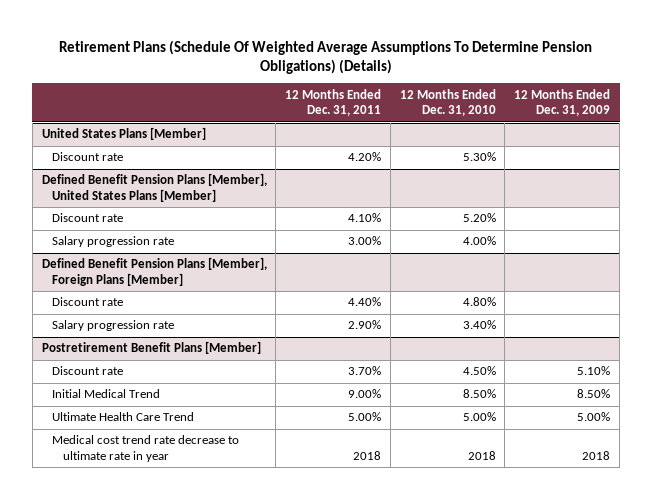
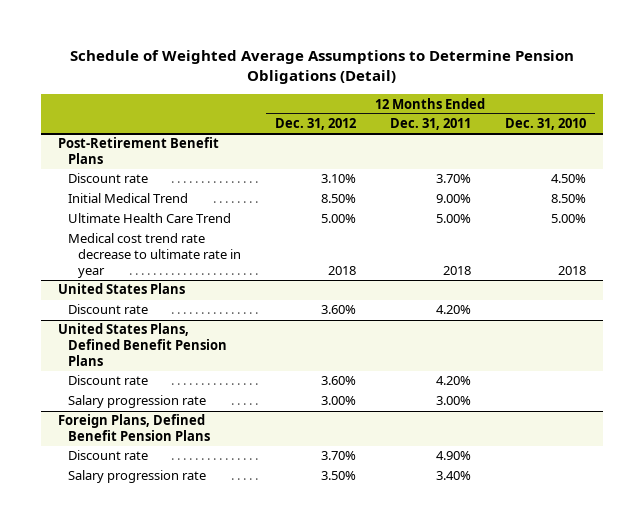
- Retirement Plans (Schedule Of Weighted Average Assumptions To Determine Pension Obligations) (Details)
+ Schedule of Weighted Average Assumptions to Determine Pension Obligations (Detail)
- | 12 Months Ended Dec. 31, 2011 | 12 Months Ended Dec. 31, 2010 | 12 Months Ended Dec. 31, 2009
+ | 12 Months Ended Dec. 31, 2012 | 12 Months Ended Dec. 31, 2011 | 12 Months Ended Dec. 31, 2010
- United States Plans [Member]
- Discount rate | 4.20% | 5.30% |
- Defined Benefit Pension Plans [Member], United States Plans [Member]
- Discount rate | 4.10% | 5.20% |
- Salary progression rate | 3.00% | 4.00% |
- Defined Benefit Pension Plans [Member], Foreign Plans [Member]
- Discount rate | 4.40% | 4.80% |
- Salary progression rate | 2.90% | 3.40% |
- Postretirement Benefit Plans [Member]
+ Post-Retirement Benefit Plans
+ United States Plans
+ Discount rate | 3.60% | 4.20% |
+ United States Plans, Defined Benefit Pension Plans
+ Discount rate | 3.60% | 4.20% |
+ Salary progression rate | 3.00% | 3.00% |
+ Foreign Plans, Defined Benefit Pension Plans
+ Discount rate | 3.70% | 4.90% |
+ Salary progression rate | 3.50% | 3.40% |

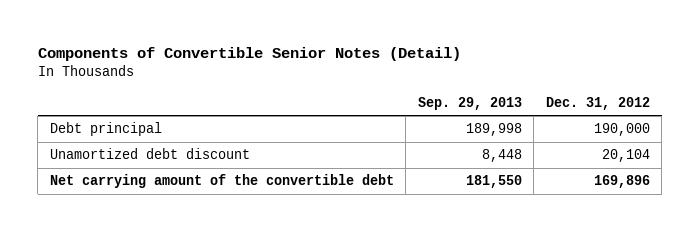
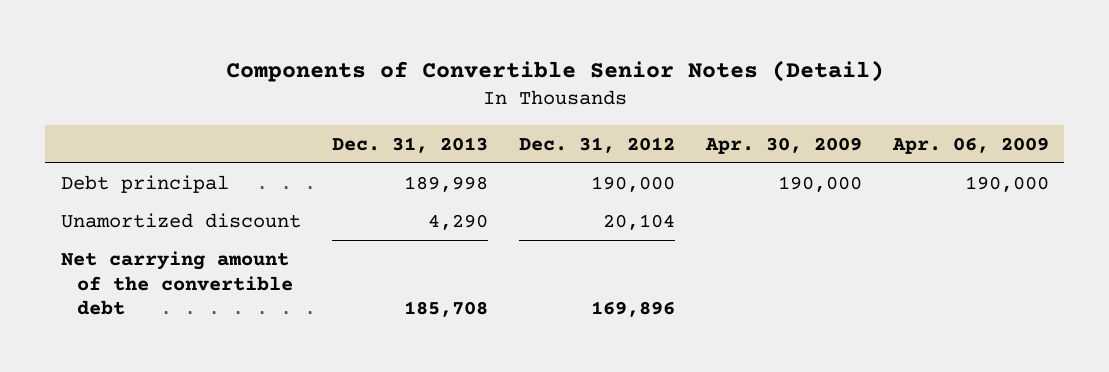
- | Sep. 29, 2013 | Dec. 31, 2012
+ | Dec. 31, 2013 | Dec. 31, 2012 | Apr. 30, 2009 | Apr. 06, 2009
- Unamortized debt discount | 8,448 | 20,104
+ Unamortized discount | 4,290 | 20,104 | |

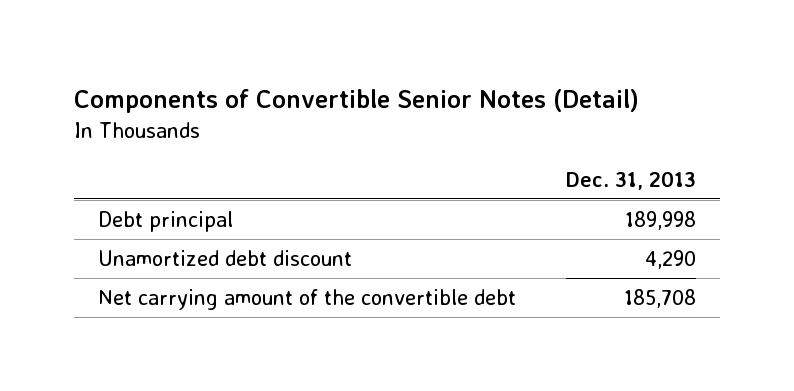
- | Dec. 31, 2013 | Dec. 31, 2012 | Apr. 30, 2009 | Apr. 06, 2009
+ | Dec. 31, 2013
- Unamortized discount | 4,290 | 20,104 | |
+ Unamortized debt discount | 4,290

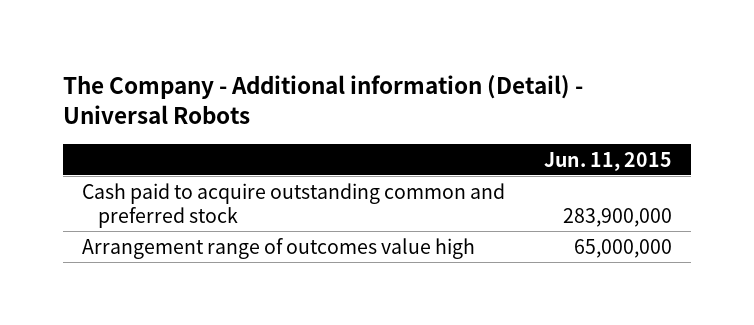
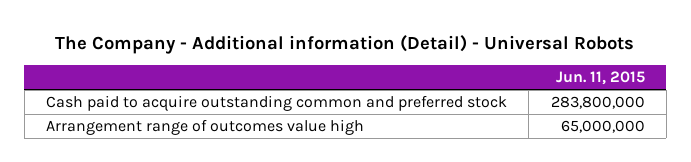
- Cash paid to acquire outstanding common and preferred stock | 283,900,000
+ Cash paid to acquire outstanding common and preferred stock | 283,800,000

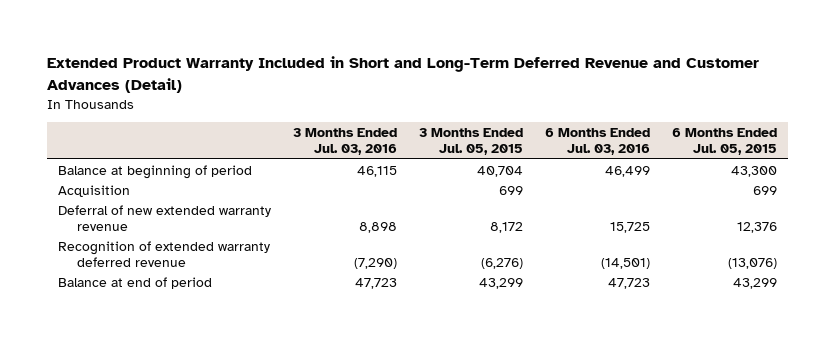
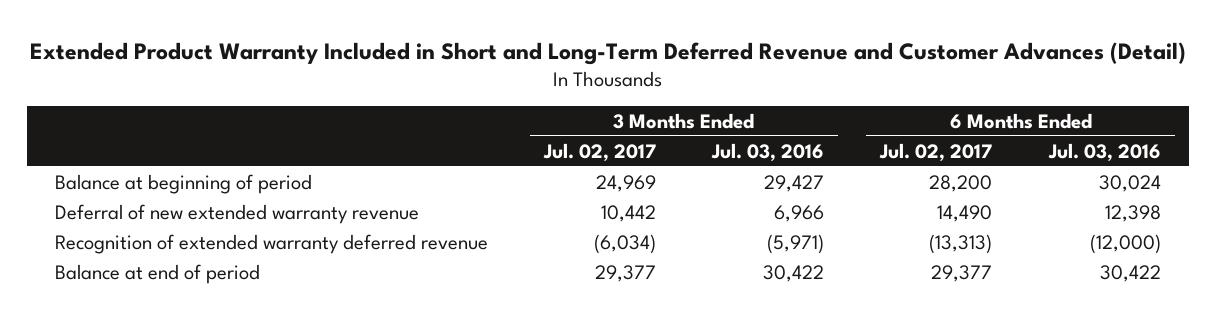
- | 3 Months Ended Jul. 03, 2016 | 3 Months Ended Jul. 05, 2015 | 6 Months Ended Jul. 03, 2016 | 6 Months Ended Jul. 05, 2015
+ | 3 Months Ended Jul. 02, 2017 | 3 Months Ended Jul. 03, 2016 | 6 Months Ended Jul. 02, 2017 | 6 Months Ended Jul. 03, 2016
- Balance at beginning of period | 46,115 | 40,704 | 46,499 | 43,300
- Acquisition | | 699 | | 699
- Deferral of new extended warranty revenue | 8,898 | 8,172 | 15,725 | 12,376
- Recognition of extended warranty deferred revenue | (7,290) | (6,276) | (14,501) | (13,076)
- Balance at end of period | 47,723 | 43,299 | 47,723 | 43,299
+ Balance at beginning of period | 24,969 | 29,427 | 28,200 | 30,024
+ Deferral of new extended warranty revenue | 10,442 | 6,966 | 14,490 | 12,398
+ Recognition of extended warranty deferred revenue | (6,034) | (5,971) | (13,313) | (12,000)
+ Balance at end of period | 29,377 | 30,422 | 29,377 | 30,422

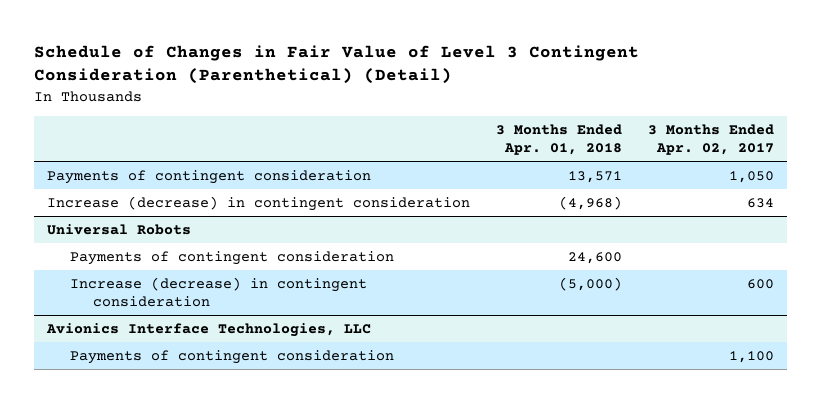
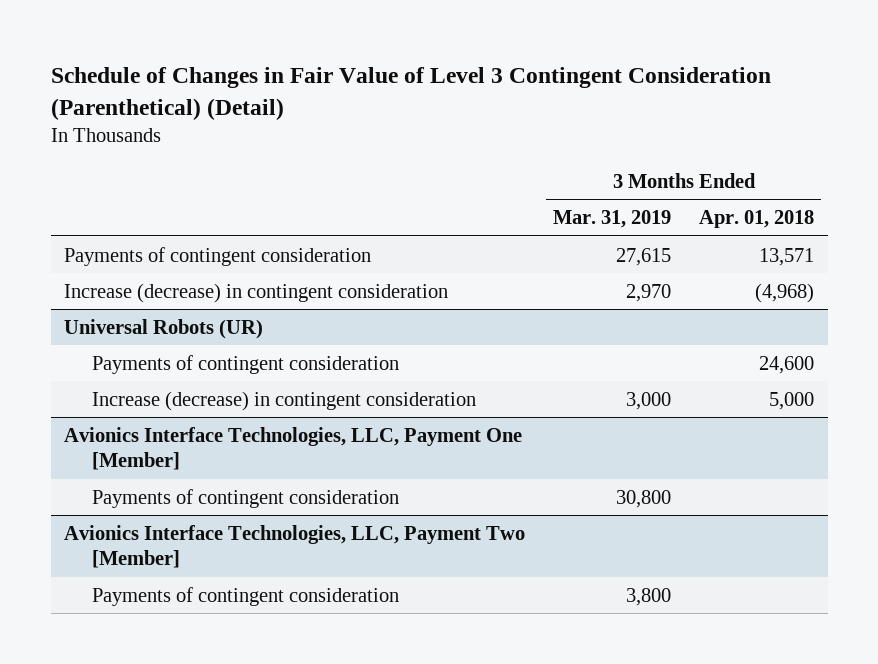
- | 3 Months Ended Apr. 01, 2018 | 3 Months Ended Apr. 02, 2017
+ | 3 Months Ended Mar. 31, 2019 | 3 Months Ended Apr. 01, 2018
- Universal Robots
+ Universal Robots (UR)
- Increase (decrease) in contingent consideration | (5,000) | 600
- Avionics Interface Technologies, LLC
+ Increase (decrease) in contingent consideration | 3,000 | 5,000
+ Avionics Interface Technologies, LLC, Payment One [Member]
+ Avionics Interface Technologies, LLC, Payment Two [Member]
+ Payments of contingent consideration | 3,800 |

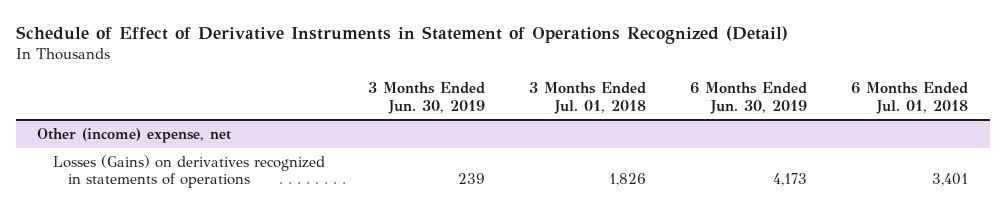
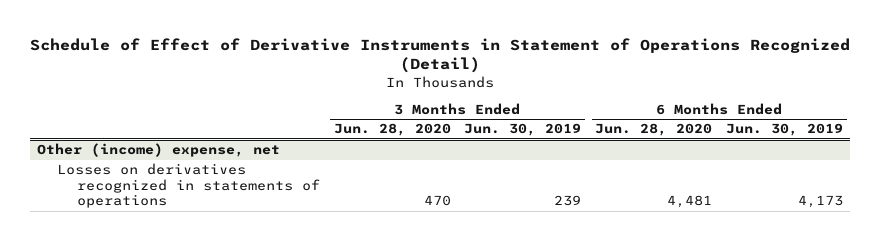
- | 3 Months Ended Jun. 30, 2019 | 3 Months Ended Jul. 01, 2018 | 6 Months Ended Jun. 30, 2019 | 6 Months Ended Jul. 01, 2018
+ | 3 Months Ended Jun. 28, 2020 | 3 Months Ended Jun. 30, 2019 | 6 Months Ended Jun. 28, 2020 | 6 Months Ended Jun. 30, 2019
@ Other (income) expense, net
- Losses (Gains) on derivatives recognized in statements of operations | 239 | 1,826 | 4,173 | 3,401
+ Losses on derivatives recognized in statements of operations | 470 | 239 | 4,481 | 4,173

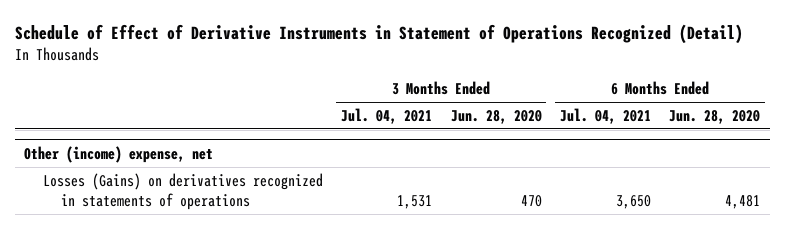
- | 3 Months Ended Jun. 28, 2020 | 3 Months Ended Jun. 30, 2019 | 6 Months Ended Jun. 28, 2020 | 6 Months Ended Jun. 30, 2019
+ | 3 Months Ended Jul. 04, 2021 | 3 Months Ended Jun. 28, 2020 | 6 Months Ended Jul. 04, 2021 | 6 Months Ended Jun. 28, 2020
@ Other (income) expense, net
- Losses on derivatives recognized in statements of operations | 470 | 239 | 4,481 | 4,173
+ Losses (Gains) on derivatives recognized in statements of operations | 1,531 | 470 | 3,650 | 4,481

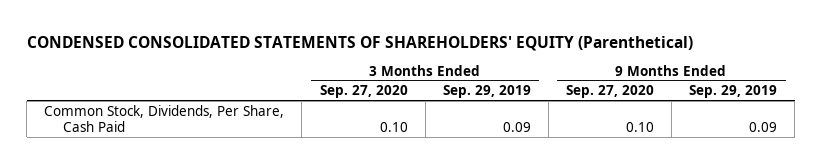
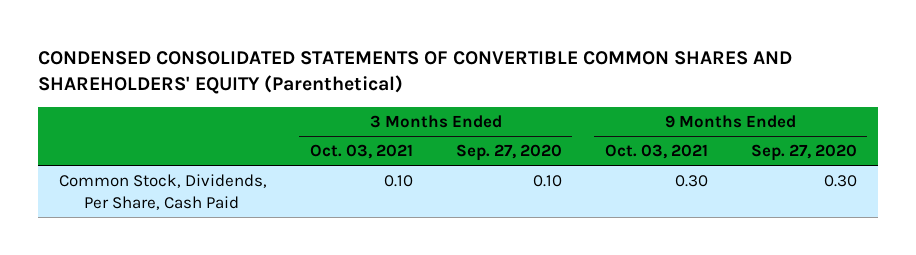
- CONDENSED CONSOLIDATED STATEMENTS OF SHAREHOLDERS' EQUITY (Parenthetical)
+ CONDENSED CONSOLIDATED STATEMENTS OF CONVERTIBLE COMMON SHARES AND SHAREHOLDERS' EQUITY (Parenthetical)
- | 3 Months Ended Sep. 27, 2020 | 3 Months Ended Sep. 29, 2019 | 9 Months Ended Sep. 27, 2020 | 9 Months Ended Sep. 29, 2019
+ | 3 Months Ended Oct. 03, 2021 | 3 Months Ended Sep. 27, 2020 | 9 Months Ended Oct. 03, 2021 | 9 Months Ended Sep. 27, 2020
- Common Stock, Dividends, Per Share, Cash Paid | 0.10 | 0.09 | 0.10 | 0.09
+ Common Stock, Dividends, Per Share, Cash Paid | 0.10 | 0.10 | 0.30 | 0.30

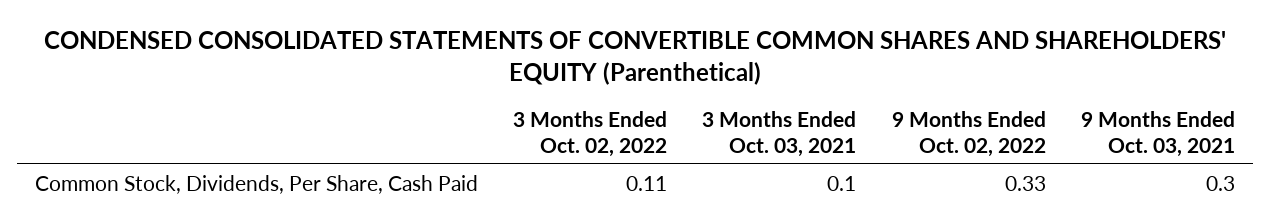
- | 3 Months Ended Oct. 03, 2021 | 3 Months Ended Sep. 27, 2020 | 9 Months Ended Oct. 03, 2021 | 9 Months Ended Sep. 27, 2020
+ | 3 Months Ended Oct. 02, 2022 | 3 Months Ended Oct. 03, 2021 | 9 Months Ended Oct. 02, 2022 | 9 Months Ended Oct. 03, 2021
- Common Stock, Dividends, Per Share, Cash Paid | 0.10 | 0.10 | 0.30 | 0.30
+ Common Stock, Dividends, Per Share, Cash Paid | 0.11 | 0.1 | 0.33 | 0.3

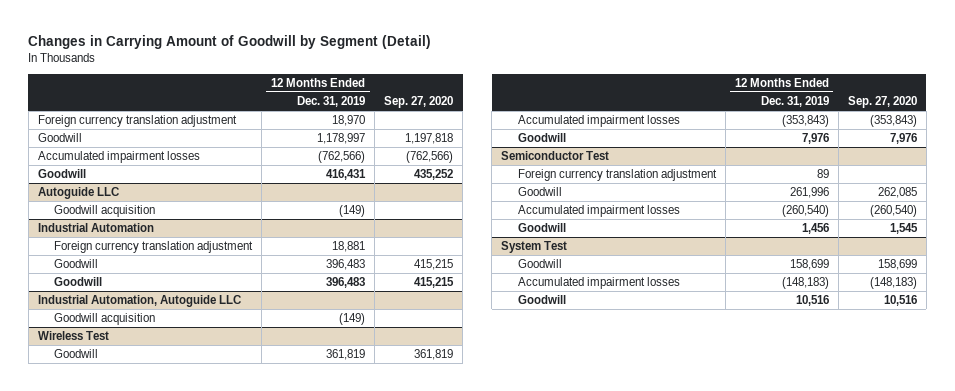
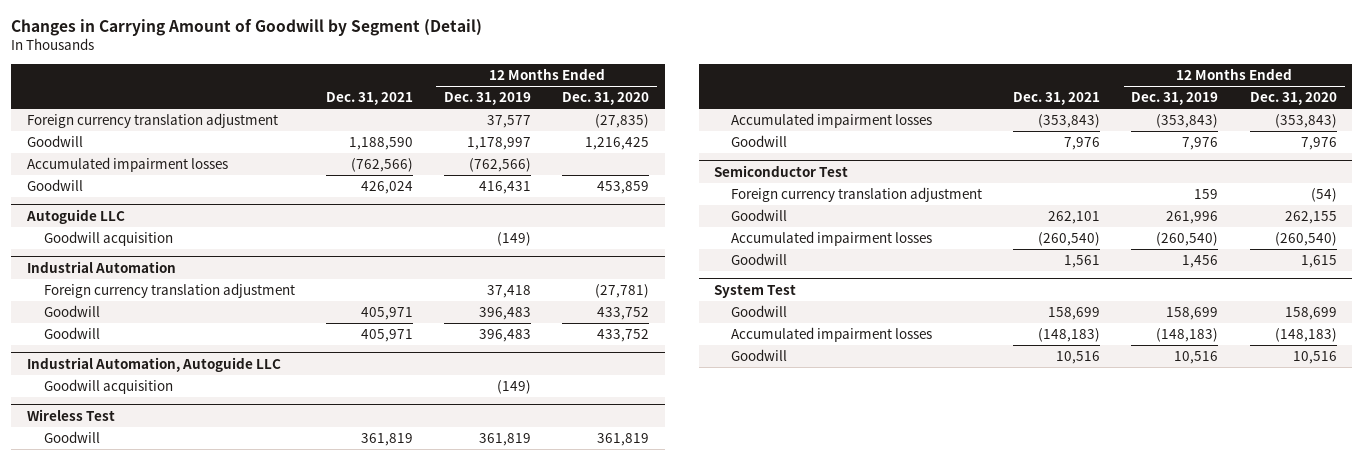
- | 12 Months Ended Dec. 31, 2019 | Sep. 27, 2020
+ | Dec. 31, 2021 | 12 Months Ended Dec. 31, 2019 | 12 Months Ended Dec. 31, 2020
- Foreign currency translation adjustment | 18,970 |
+ Foreign currency translation adjustment | | 37,577 | (27,835)
@ Industrial Automation
- Foreign currency translation adjustment | 18,881 |
+ Foreign currency translation adjustment | | 37,418 | (27,781)
@ Semiconductor Test
- Foreign currency translation adjustment | 89 |
+ Foreign currency translation adjustment | | 159 | (54)

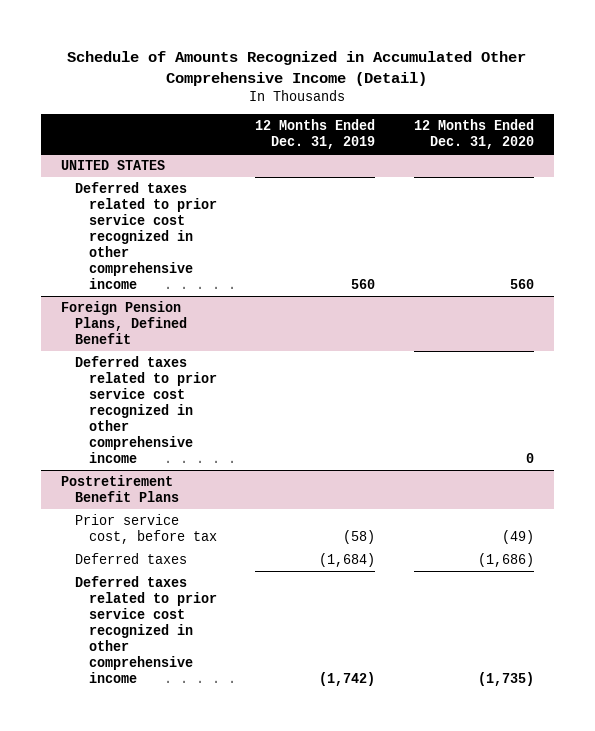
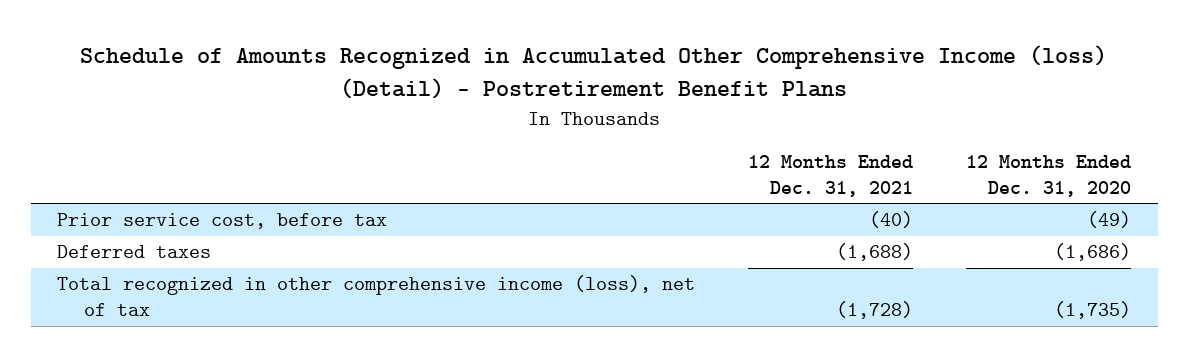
- Schedule of Amounts Recognized in Accumulated Other Comprehensive Income (Detail)
+ Schedule of Amounts Recognized in Accumulated Other Comprehensive Income (loss) (Detail) - Postretirement Benefit Plans
- | 12 Months Ended Dec. 31, 2019 | 12 Months Ended Dec. 31, 2020
+ | 12 Months Ended Dec. 31, 2021 | 12 Months Ended Dec. 31, 2020
- UNITED STATES
- Deferred taxes related to prior service cost recognized in other comprehensive income | 560 | 560
- Foreign Pension Plans, Defined Benefit
- Deferred taxes related to prior service cost recognized in other comprehensive income | | 0
- Postretirement Benefit Plans
- Deferred taxes related to prior service cost recognized in other comprehensive income | (1,742) | (1,735)
+ Total recognized in other comprehensive income (loss), net of tax | (1,728) | (1,735)

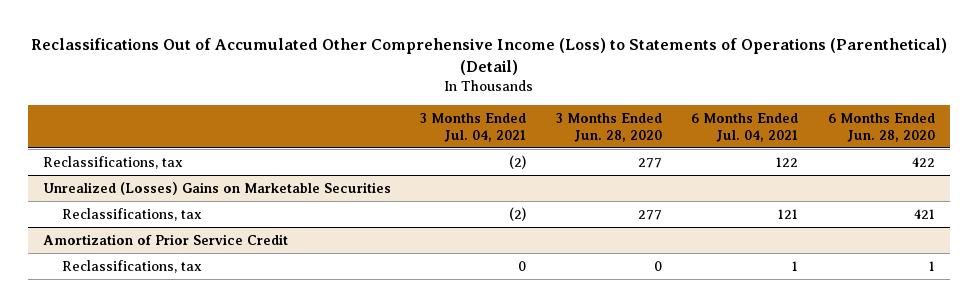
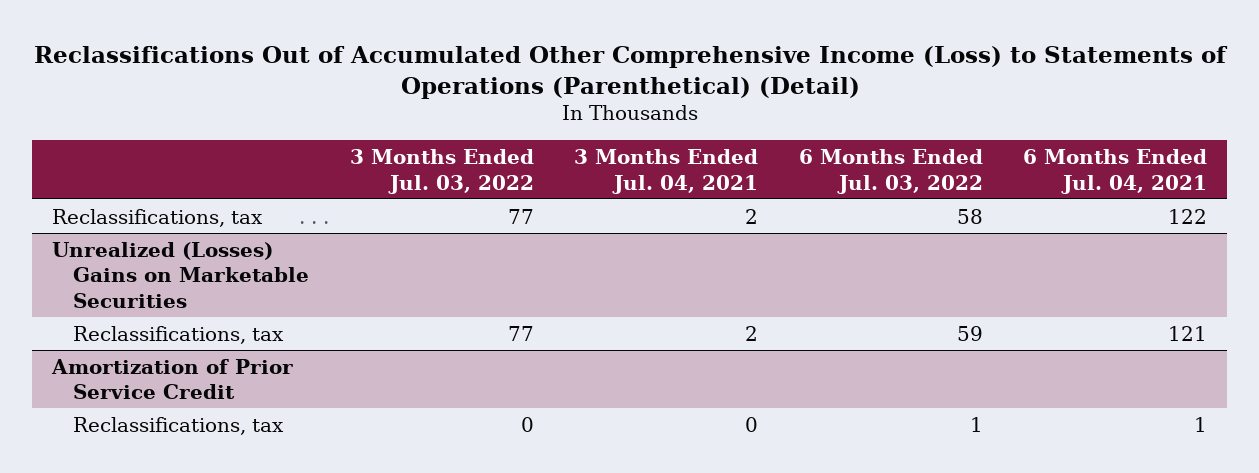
- | 3 Months Ended Jul. 04, 2021 | 3 Months Ended Jun. 28, 2020 | 6 Months Ended Jul. 04, 2021 | 6 Months Ended Jun. 28, 2020
+ | 3 Months Ended Jul. 03, 2022 | 3 Months Ended Jul. 04, 2021 | 6 Months Ended Jul. 03, 2022 | 6 Months Ended Jul. 04, 2021
- Reclassifications, tax | (2) | 277 | 122 | 422
+ Reclassifications, tax | 77 | 2 | 58 | 122
@ Unrealized (Losses) Gains on Marketable Securities
- Reclassifications, tax | (2) | 277 | 121 | 421
+ Reclassifications, tax | 77 | 2 | 59 | 121

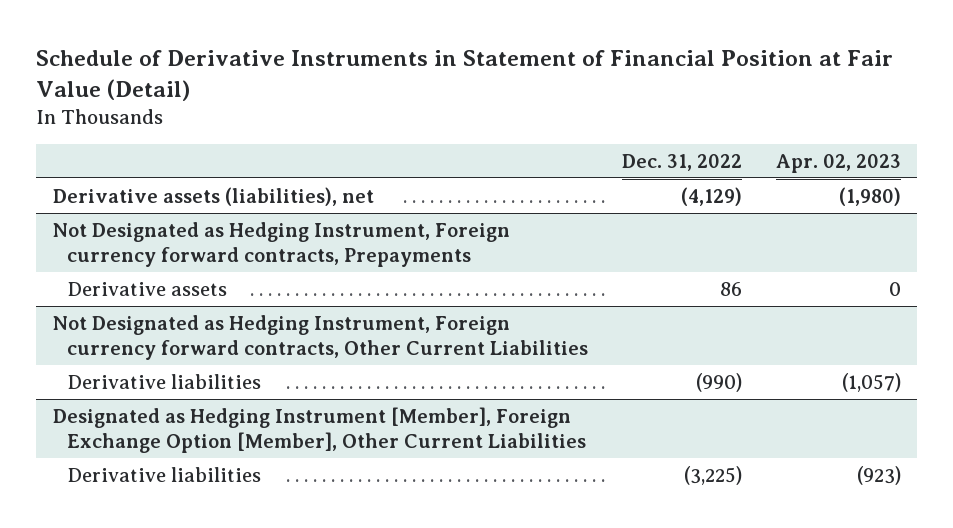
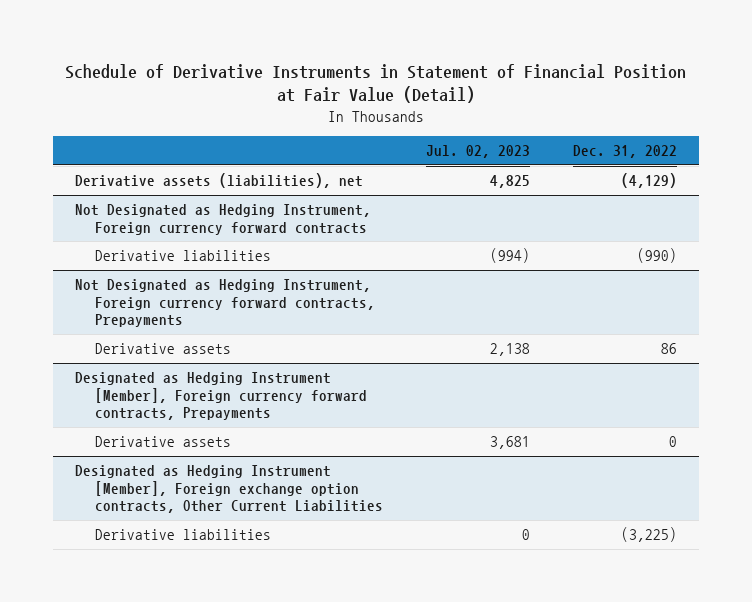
- | Dec. 31, 2022 | Apr. 02, 2023
+ | Jul. 02, 2023 | Dec. 31, 2022
+ Not Designated as Hedging Instrument, Foreign currency forward contracts
+ Derivative liabilities | (994) | (990)
- Not Designated as Hedging Instrument, Foreign currency forward contracts, Other Current Liabilities
- Derivative liabilities | (990) | (1,057)
- Designated as Hedging Instrument [Member], Foreign Exchange Option [Member], Other Current Liabilities
+ Designated as Hedging Instrument [Member], Foreign currency forward contracts, Prepayments
+ Derivative assets | 3,681 | 0
+ Designated as Hedging Instrument [Member], Foreign exchange option contracts, Other Current Liabilities

